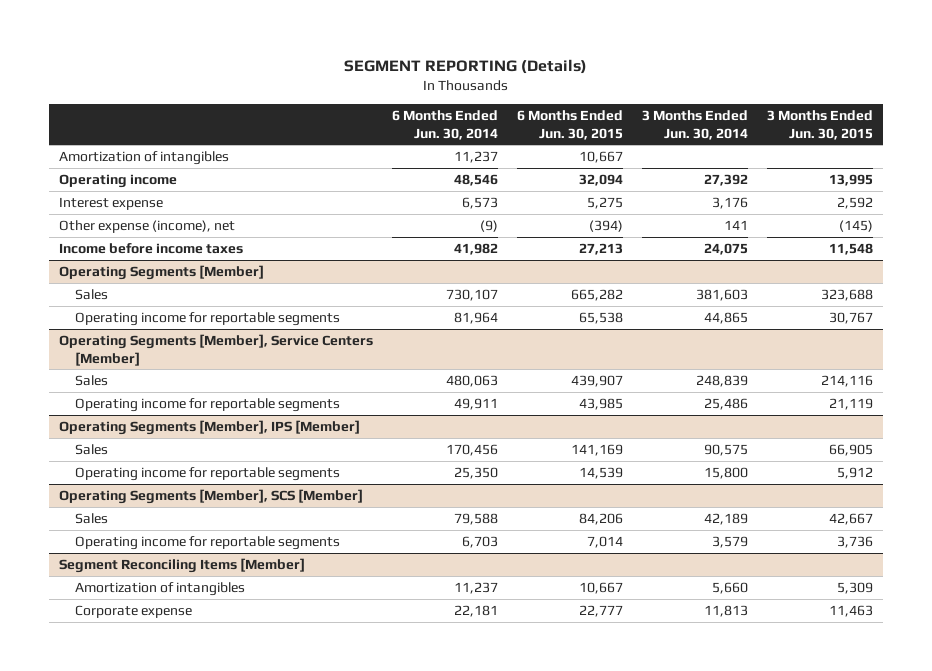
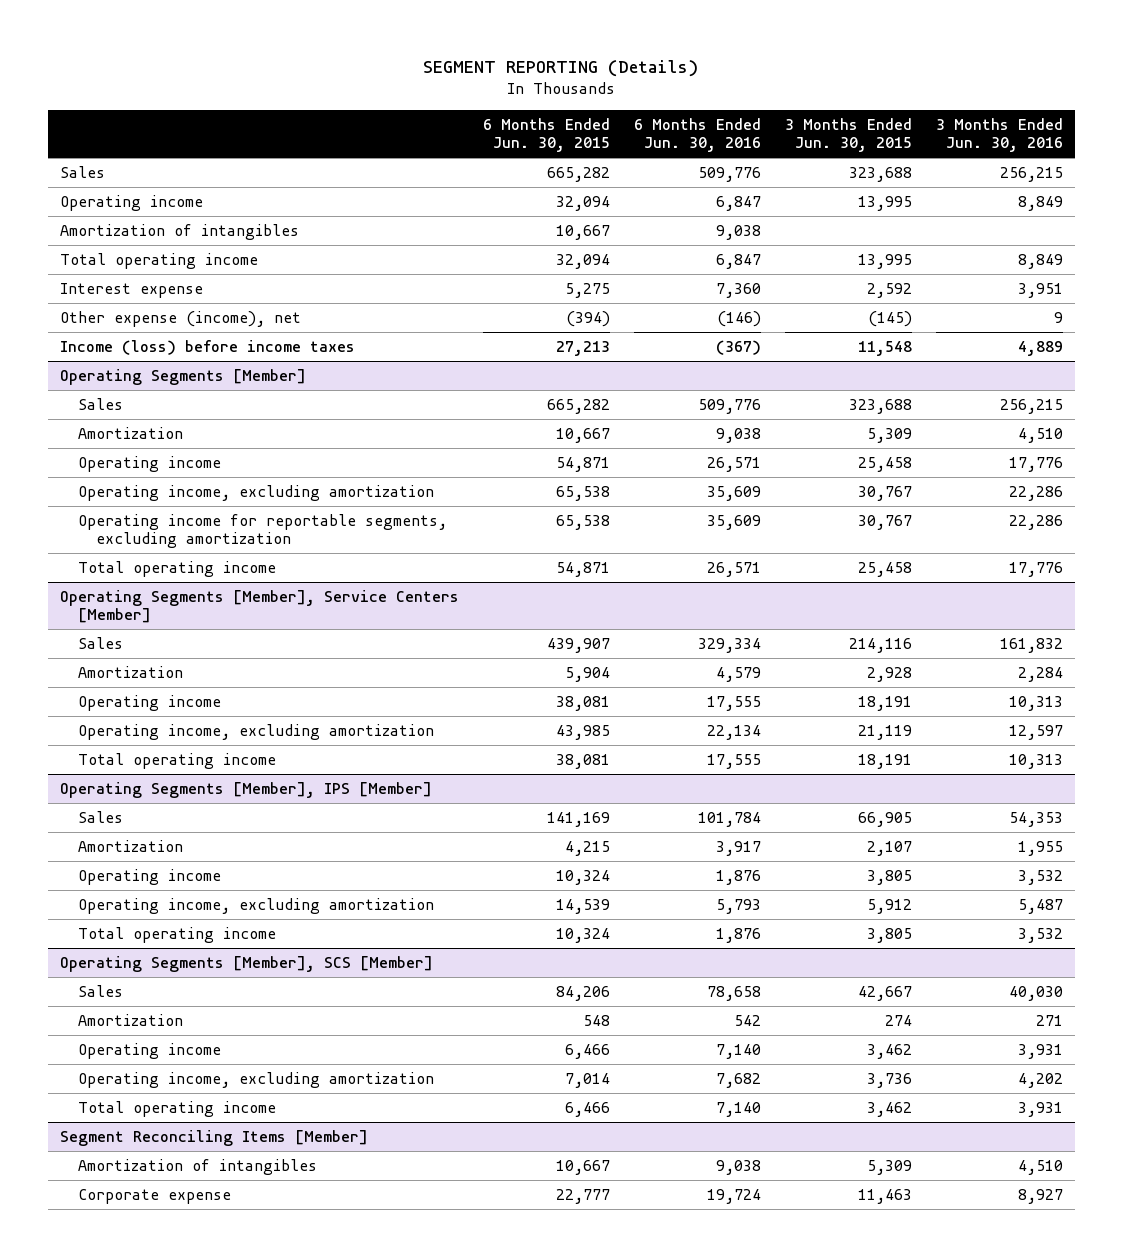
- | 6 Months Ended Jun. 30, 2014 | 6 Months Ended Jun. 30, 2015 | 3 Months Ended Jun. 30, 2014 | 3 Months Ended Jun. 30, 2015
+ | 6 Months Ended Jun. 30, 2015 | 6 Months Ended Jun. 30, 2016 | 3 Months Ended Jun. 30, 2015 | 3 Months Ended Jun. 30, 2016
+ Sales | 665,282 | 509,776 | 323,688 | 256,215
moved down: Amortization of intangibles | 10,667 | 9,038 | |
+ Total operating income | 32,094 | 6,847 | 13,995 | 8,849
- Income before income taxes | 41,982 | 27,213 | 24,075 | 11,548
+ Income (loss) before income taxes | 27,213 | (367) | 11,548 | 4,889
@ Operating Segments [Member]
- Operating income for reportable segments | 81,964 | 65,538 | 44,865 | 30,767
+ Amortization | 10,667 | 9,038 | 5,309 | 4,510
+ Operating income | 54,871 | 26,571 | 25,458 | 17,776
+ Operating income, excluding amortization | 65,538 | 35,609 | 30,767 | 22,286
+ Operating income for reportable segments, excluding amortization | 65,538 | 35,609 | 30,767 | 22,286
+ Total operating income | 54,871 | 26,571 | 25,458 | 17,776
@ Operating Segments [Member], Service Centers [Member]
- Operating income for reportable segments | 49,911 | 43,985 | 25,486 | 21,119
+ Amortization | 5,904 | 4,579 | 2,928 | 2,284
+ Operating income | 38,081 | 17,555 | 18,191 | 10,313
+ Operating income, excluding amortization | 43,985 | 22,134 | 21,119 | 12,597
+ Total operating income | 38,081 | 17,555 | 18,191 | 10,313
@ Operating Segments [Member], IPS [Member]
- Operating income for reportable segments | 25,350 | 14,539 | 15,800 | 5,912
+ Amortization | 4,215 | 3,917 | 2,107 | 1,955
+ Operating income | 10,324 | 1,876 | 3,805 | 3,532
+ Operating income, excluding amortization | 14,539 | 5,793 | 5,912 | 5,487
+ Total operating income | 10,324 | 1,876 | 3,805 | 3,532
@ Operating Segments [Member], SCS [Member]
- Operating income for reportable segments | 6,703 | 7,014 | 3,579 | 3,736
+ Amortization | 548 | 542 | 274 | 271
+ Operating income | 6,466 | 7,140 | 3,462 | 3,931
+ Operating income, excluding amortization | 7,014 | 7,682 | 3,736 | 4,202
+ Total operating income | 6,466 | 7,140 | 3,462 | 3,931

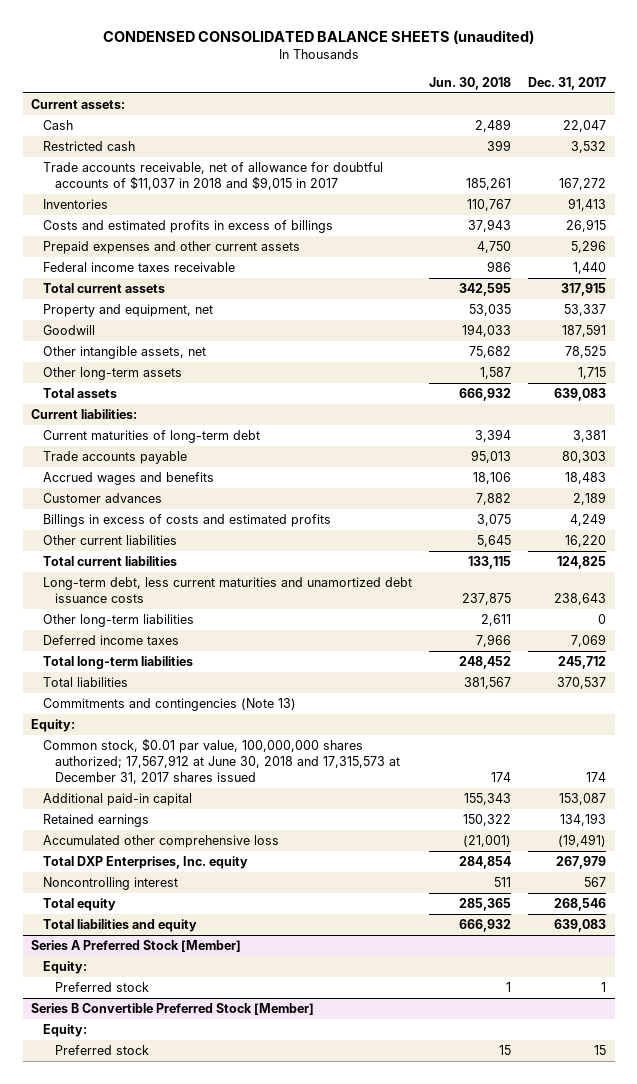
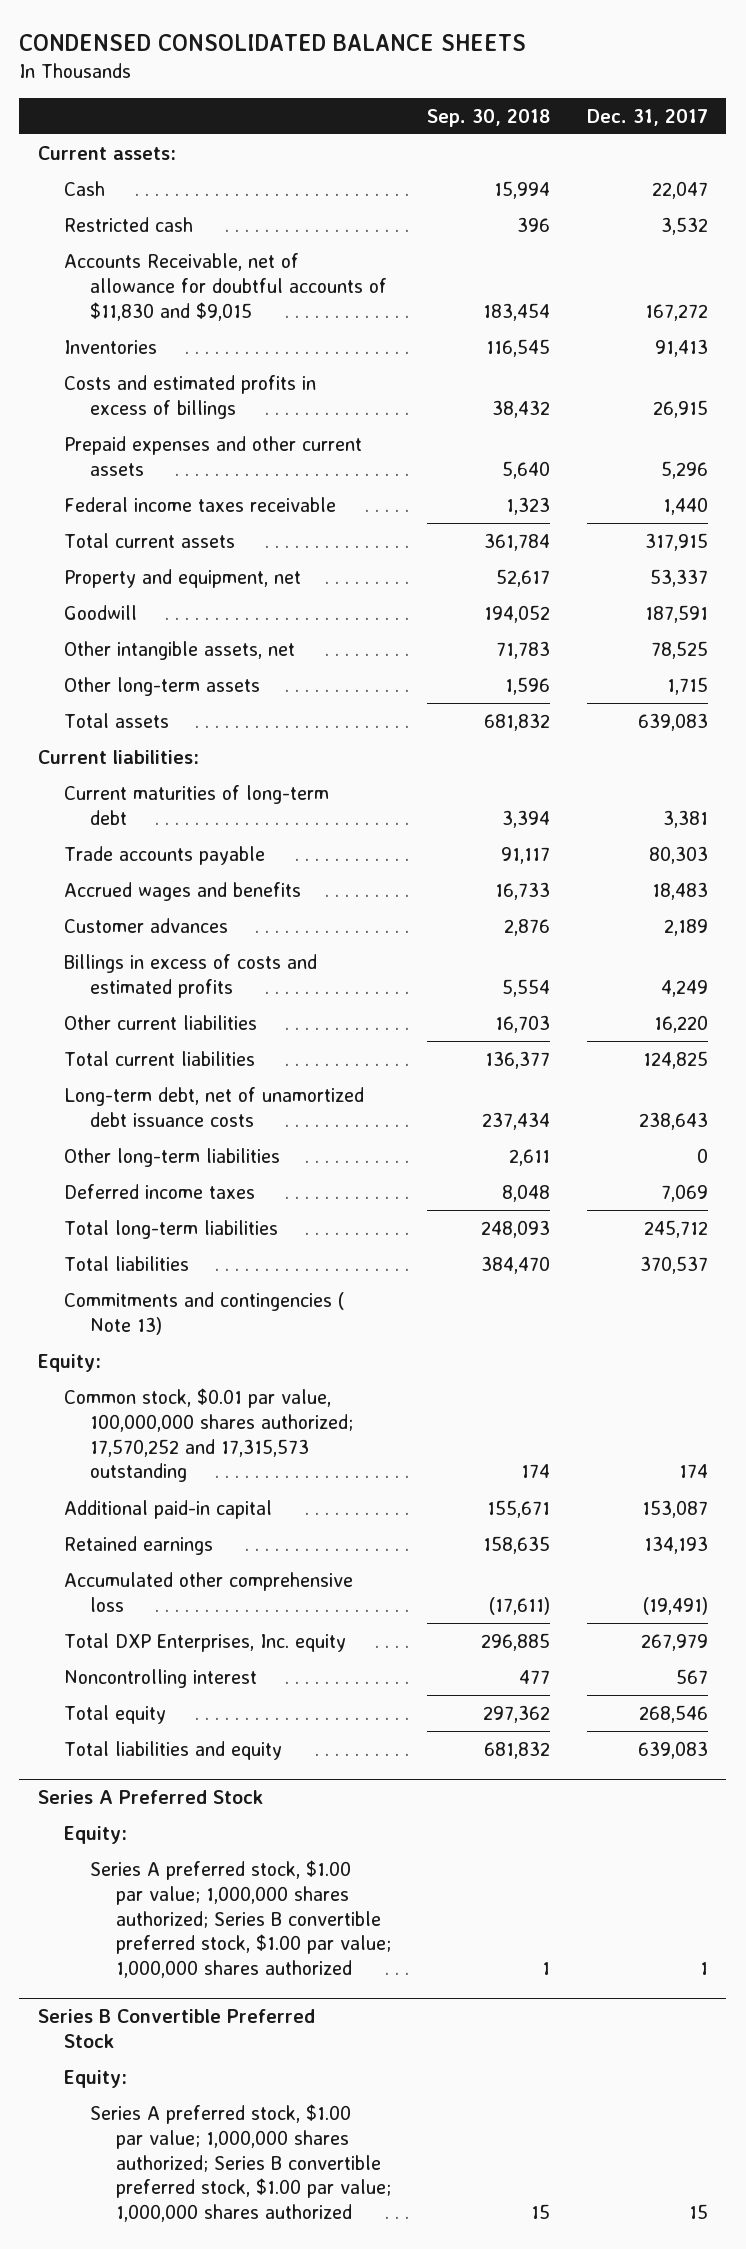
- CONDENSED CONSOLIDATED BALANCE SHEETS (unaudited)
+ CONDENSED CONSOLIDATED BALANCE SHEETS
- | Jun. 30, 2018 | Dec. 31, 2017
+ | Sep. 30, 2018 | Dec. 31, 2017
- Trade accounts receivable, net of allowance for doubtful accounts of $11,037 in 2018 and $9,015 in 2017 | 185,261 | 167,272
+ Accounts Receivable, net of allowance for doubtful accounts of $11,830 and $9,015 | 183,454 | 167,272
- Long-term debt, less current maturities and unamortized debt issuance costs | 237,875 | 238,643
+ Long-term debt, net of unamortized debt issuance costs | 237,434 | 238,643
- Commitments and contingencies (Note 13)
+ Commitments and contingencies ( Note 13)
- Common stock, $0.01 par value, 100,000,000 shares authorized; 17,567,912 at June 30, 2018 and 17,315,573 at December 31, 2017 shares issued | 174 | 174
+ Common stock, $0.01 par value, 100,000,000 shares authorized; 17,570,252 and 17,315,573 outstanding | 174 | 174
- Series A Preferred Stock [Member]
+ Series A Preferred Stock
- Preferred stock | 1 | 1
- Series B Convertible Preferred Stock [Member]
+ Series A preferred stock, $1.00 par value; 1,000,000 shares authorized; Series B convertible preferred stock, $1.00 par value; 1,000,000 shares authorized | 1 | 1
+ Series B Convertible Preferred Stock
- Preferred stock | 15 | 15
+ Series A preferred stock, $1.00 par value; 1,000,000 shares authorized; Series B convertible preferred stock, $1.00 par value; 1,000,000 shares authorized | 15 | 15

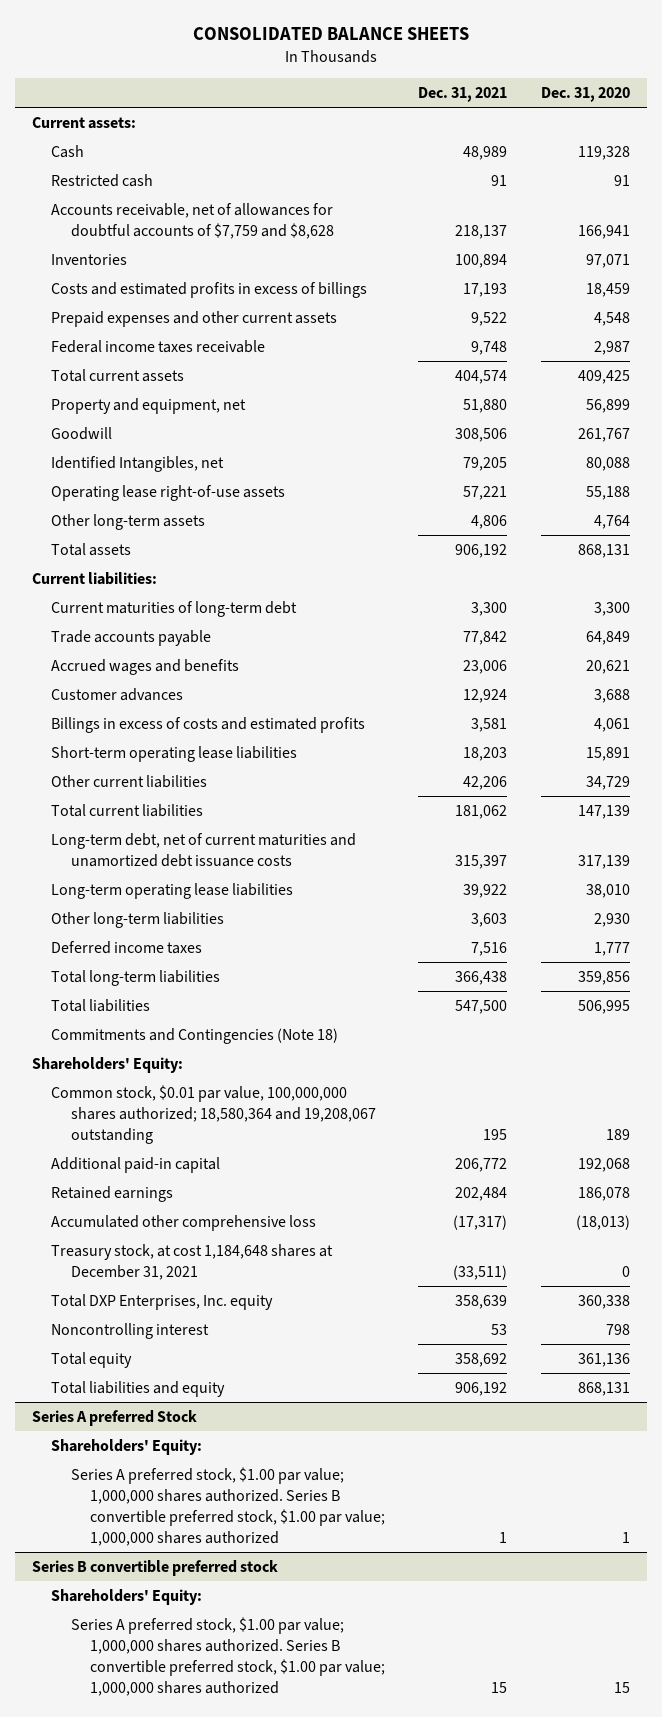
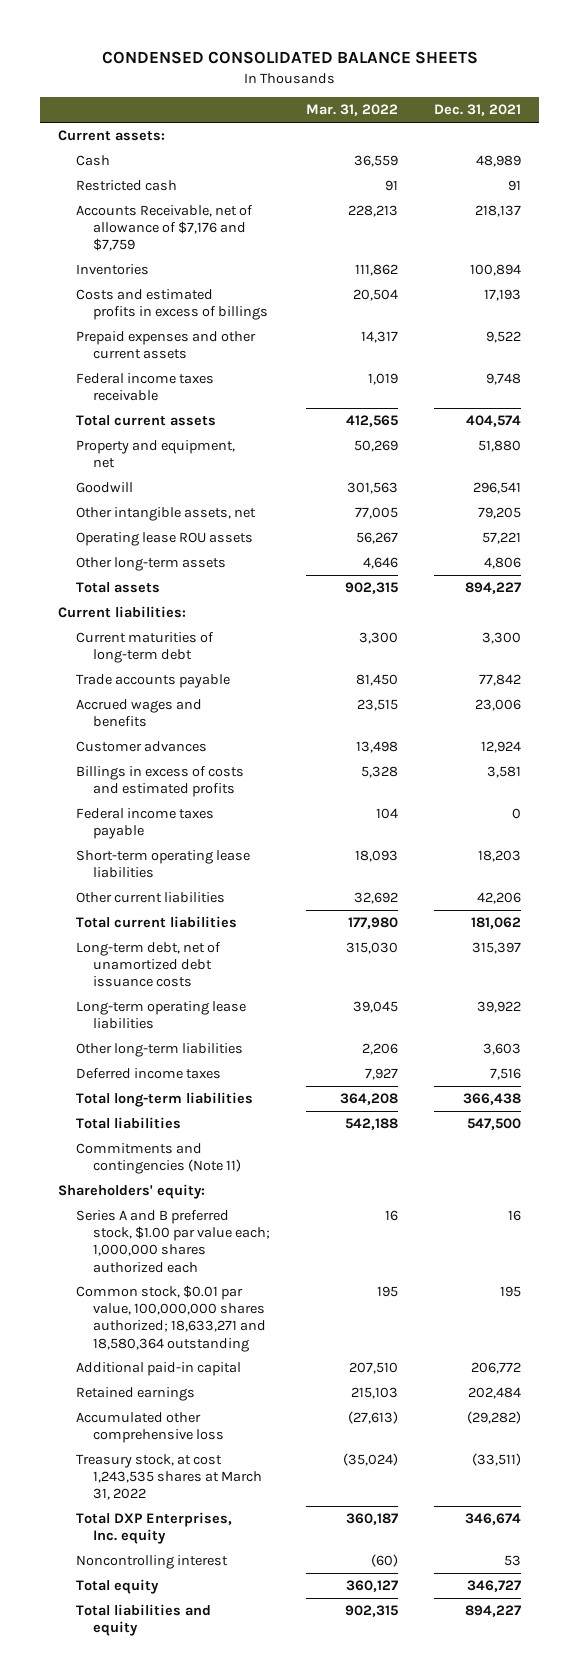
- CONSOLIDATED BALANCE SHEETS
+ CONDENSED CONSOLIDATED BALANCE SHEETS
- | Dec. 31, 2021 | Dec. 31, 2020
+ | Mar. 31, 2022 | Dec. 31, 2021
- Accounts receivable, net of allowances for doubtful accounts of $7,759 and $8,628 | 218,137 | 166,941
+ Accounts Receivable, net of allowance of $7,176 and $7,759 | 228,213 | 218,137
- Goodwill | 308,506 | 261,767
- Identified Intangibles, net | 79,205 | 80,088
- Operating lease right-of-use assets | 57,221 | 55,188
+ Goodwill | 301,563 | 296,541
+ Other intangible assets, net | 77,005 | 79,205
+ Operating lease ROU assets | 56,267 | 57,221
- Total assets | 906,192 | 868,131
+ Total assets | 902,315 | 894,227
+ Federal income taxes payable | 104 | 0
- Long-term debt, net of current maturities and unamortized debt issuance costs | 315,397 | 317,139
+ Long-term debt, net of unamortized debt issuance costs | 315,030 | 315,397
- Commitments and Contingencies (Note 18)
- Shareholders' Equity:
- Common stock, $0.01 par value, 100,000,000 shares authorized; 18,580,364 and 19,208,067 outstanding | 195 | 189
+ Commitments and contingencies (Note 11)
+ Shareholders' equity:
+ Series A and B preferred stock, $1.00 par value each; 1,000,000 shares authorized each | 16 | 16
+ Common stock, $0.01 par value, 100,000,000 shares authorized; 18,633,271 and 18,580,364 outstanding | 195 | 195
- Accumulated other comprehensive loss | (17,317) | (18,013)
- Treasury stock, at cost 1,184,648 shares at December 31, 2021 | (33,511) | 0
- Total DXP Enterprises, Inc. equity | 358,639 | 360,338
+ Accumulated other comprehensive loss | (27,613) | (29,282)
+ Treasury stock, at cost 1,243,535 shares at March 31, 2022 | (35,024) | (33,511)
+ Total DXP Enterprises, Inc. equity | 360,187 | 346,674
- Total equity | 358,692 | 361,136
- Total liabilities and equity | 906,192 | 868,131
- Series A preferred Stock
- Shareholders' Equity:
- Series A preferred stock, $1.00 par value; 1,000,000 shares authorized. Series B convertible preferred stock, $1.00 par value; 1,000,000 shares authorized | 1 | 1
- Series B convertible preferred stock
- Shareholders' Equity:
- Series A preferred stock, $1.00 par value; 1,000,000 shares authorized. Series B convertible preferred stock, $1.00 par value; 1,000,000 shares authorized | 15 | 15
+ Total equity | 360,127 | 346,727
+ Total liabilities and equity | 902,315 | 894,227

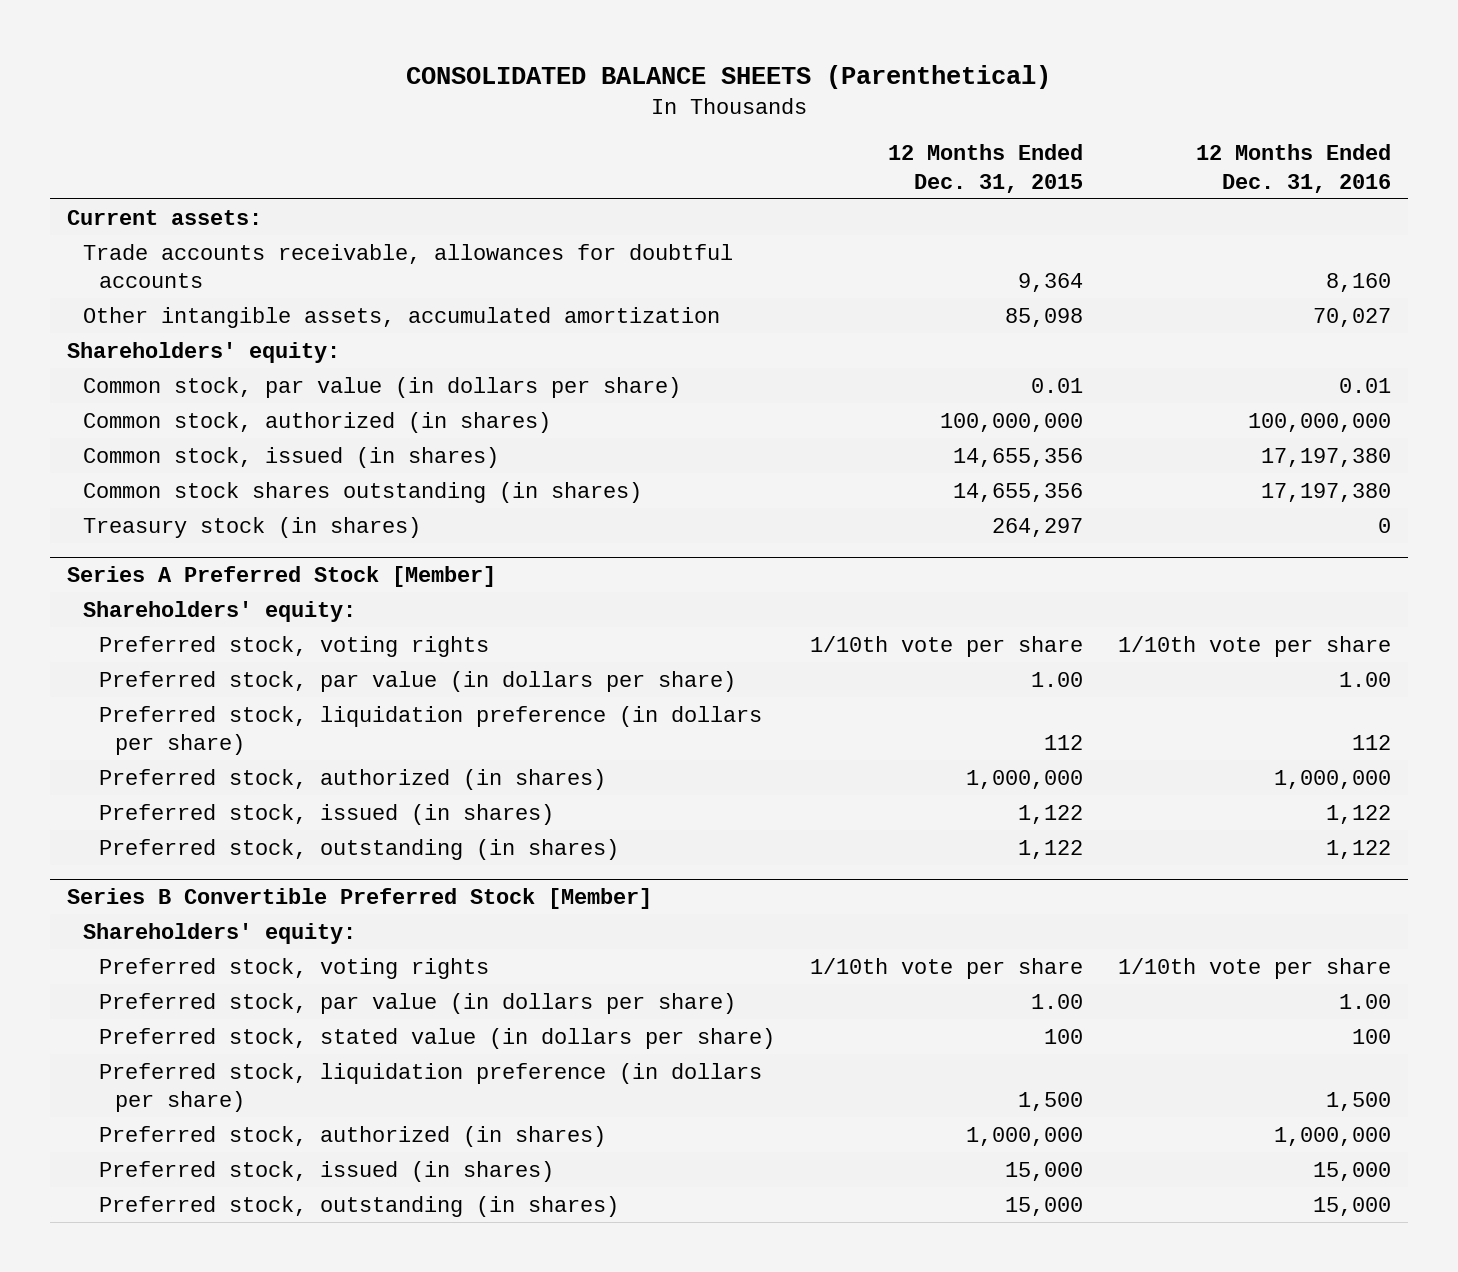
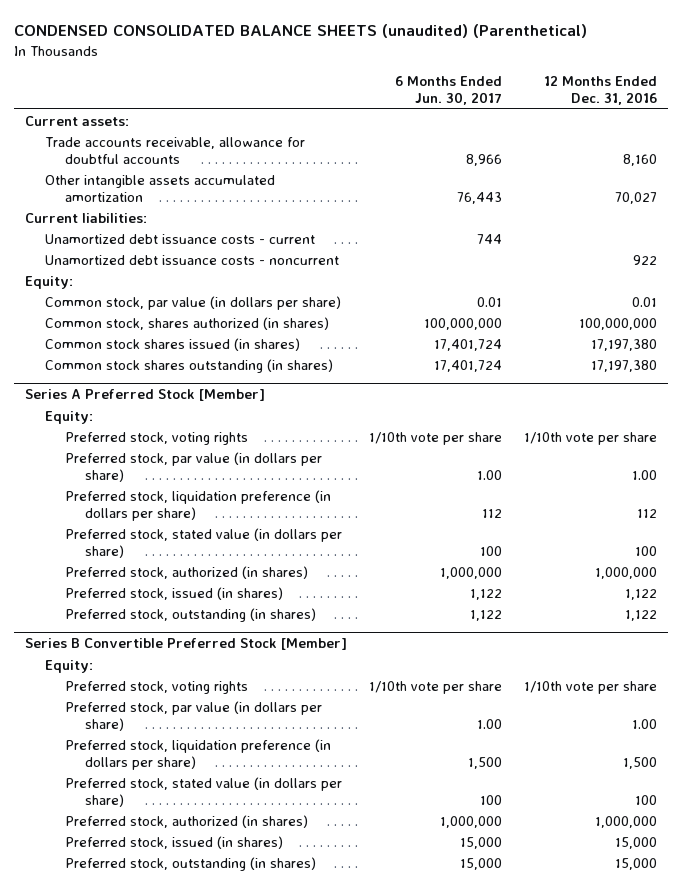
- CONSOLIDATED BALANCE SHEETS (Parenthetical)
+ CONDENSED CONSOLIDATED BALANCE SHEETS (unaudited) (Parenthetical)
- | 12 Months Ended Dec. 31, 2015 | 12 Months Ended Dec. 31, 2016
+ | 6 Months Ended Jun. 30, 2017 | 12 Months Ended Dec. 31, 2016
- Trade accounts receivable, allowances for doubtful accounts | 9,364 | 8,160
- Other intangible assets, accumulated amortization | 85,098 | 70,027
- Shareholders' equity:
+ Trade accounts receivable, allowance for doubtful accounts | 8,966 | 8,160
+ Other intangible assets accumulated amortization | 76,443 | 70,027
+ Current liabilities:
+ Unamortized debt issuance costs - current | 744 |
+ Unamortized debt issuance costs - noncurrent | | 922
+ Equity:
- Common stock, authorized (in shares) | 100,000,000 | 100,000,000
- Common stock, issued (in shares) | 14,655,356 | 17,197,380
+ Common stock, shares authorized (in shares) | 100,000,000 | 100,000,000
+ Common stock shares issued (in shares) | 17,401,724 | 17,197,380
- Treasury stock (in shares) | 264,297 | 0
@ Series A Preferred Stock [Member]
- Shareholders' equity:
+ Equity:
+ Preferred stock, stated value (in dollars per share) | 100 | 100
@ Series B Convertible Preferred Stock [Member]
- Shareholders' equity:
+ Equity:
moved down: Preferred stock, stated value (in dollars per share) | 100 | 100

